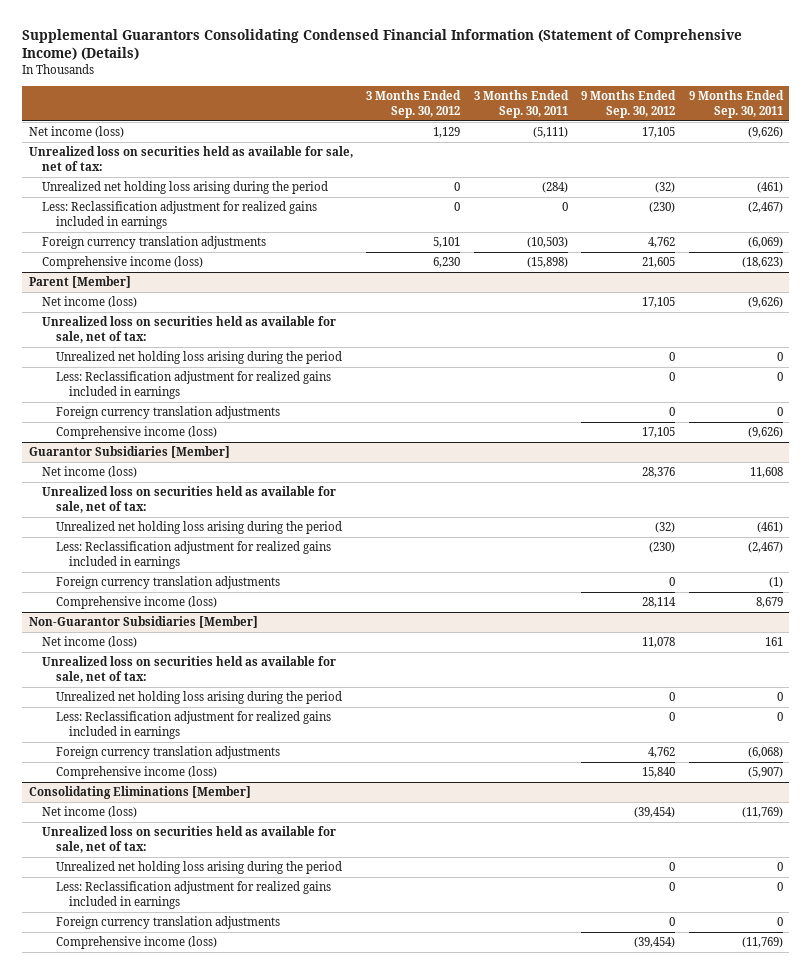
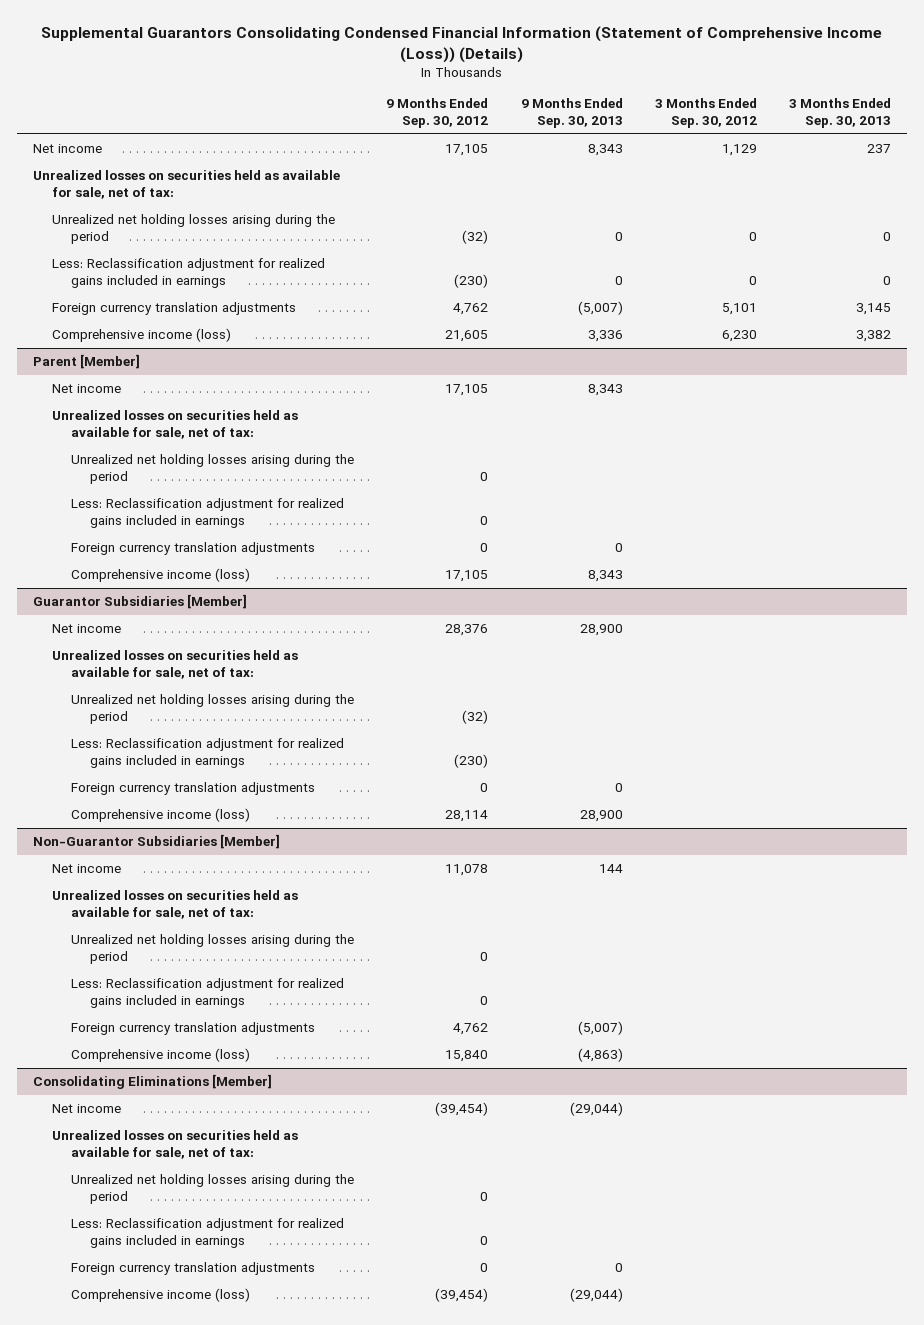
- Supplemental Guarantors Consolidating Condensed Financial Information (Statement of Comprehensive Income) (Details)
+ Supplemental Guarantors Consolidating Condensed Financial Information (Statement of Comprehensive Income (Loss)) (Details)
- | 3 Months Ended Sep. 30, 2012 | 3 Months Ended Sep. 30, 2011 | 9 Months Ended Sep. 30, 2012 | 9 Months Ended Sep. 30, 2011
+ | 9 Months Ended Sep. 30, 2012 | 9 Months Ended Sep. 30, 2013 | 3 Months Ended Sep. 30, 2012 | 3 Months Ended Sep. 30, 2013
- Net income (loss) | 1,129 | (5,111) | 17,105 | (9,626)
- Unrealized loss on securities held as available for sale, net of tax:
- Unrealized net holding loss arising during the period | 0 | (284) | (32) | (461)
+ Net income | 17,105 | 8,343 | 1,129 | 237
+ Unrealized losses on securities held as available for sale, net of tax:
+ Unrealized net holding losses arising during the period | (32) | 0 | 0 | 0
@ Parent [Member]
- Net income (loss) | | | 17,105 | (9,626)
- Unrealized loss on securities held as available for sale, net of tax:
- Unrealized net holding loss arising during the period | | | 0 | 0
+ Net income | 17,105 | 8,343 | |
+ Unrealized losses on securities held as available for sale, net of tax:
+ Unrealized net holding losses arising during the period | 0 | | |
@ Guarantor Subsidiaries [Member]
- Net income (loss) | | | 28,376 | 11,608
- Unrealized loss on securities held as available for sale, net of tax:
- Unrealized net holding loss arising during the period | | | (32) | (461)
+ Net income | 28,376 | 28,900 | |
+ Unrealized losses on securities held as available for sale, net of tax:
+ Unrealized net holding losses arising during the period | (32) | | |
@ Non-Guarantor Subsidiaries [Member]
- Net income (loss) | | | 11,078 | 161
- Unrealized loss on securities held as available for sale, net of tax:
- Unrealized net holding loss arising during the period | | | 0 | 0
+ Net income | 11,078 | 144 | |
+ Unrealized losses on securities held as available for sale, net of tax:
+ Unrealized net holding losses arising during the period | 0 | | |
@ Consolidating Eliminations [Member]
- Net income (loss) | | | (39,454) | (11,769)
- Unrealized loss on securities held as available for sale, net of tax:
- Unrealized net holding loss arising during the period | | | 0 | 0
+ Net income | (39,454) | (29,044) | |
+ Unrealized losses on securities held as available for sale, net of tax:
+ Unrealized net holding losses arising during the period | 0 | | |

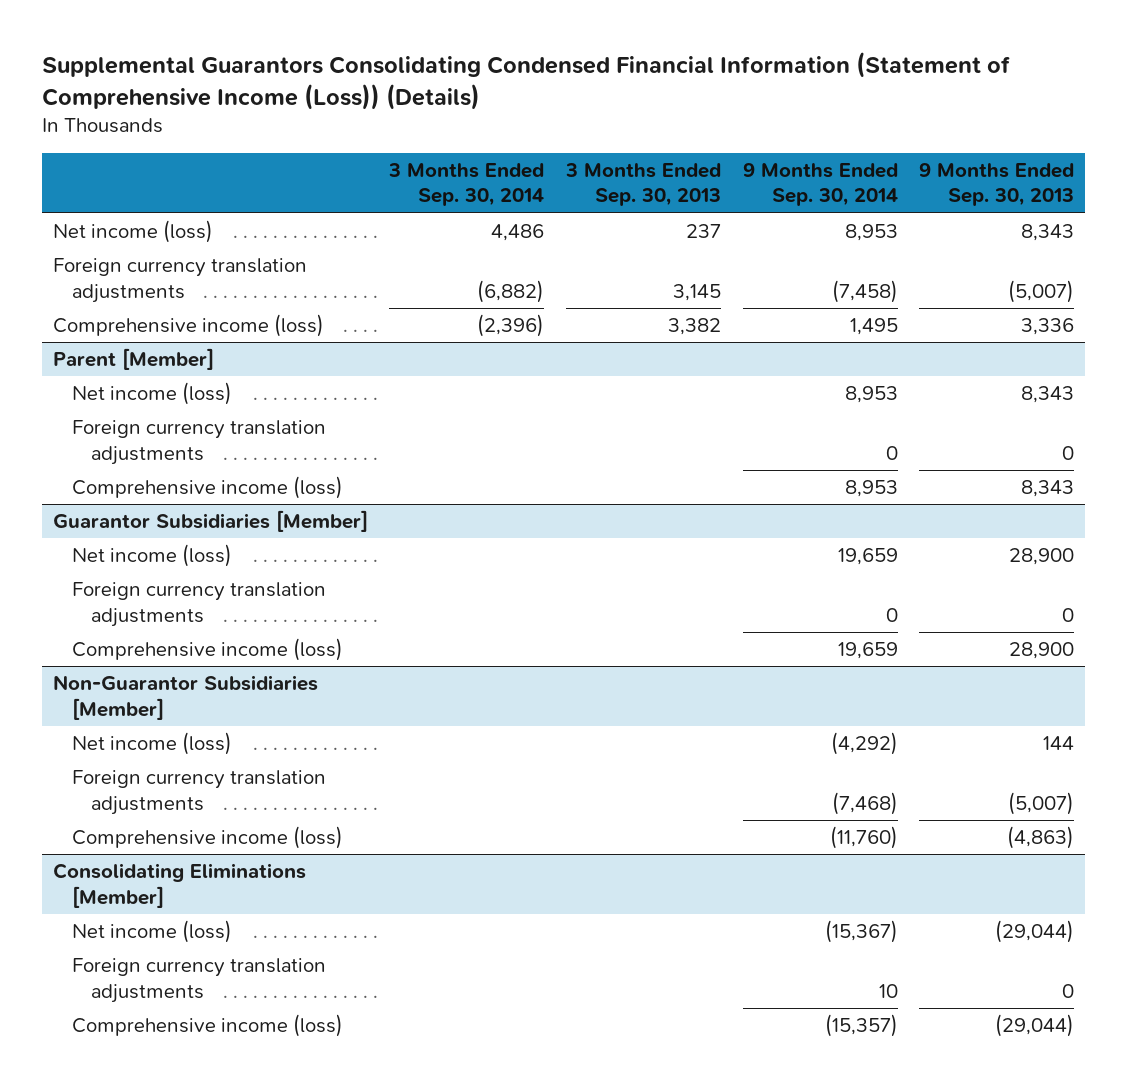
- | 9 Months Ended Sep. 30, 2012 | 9 Months Ended Sep. 30, 2013 | 3 Months Ended Sep. 30, 2012 | 3 Months Ended Sep. 30, 2013
+ | 3 Months Ended Sep. 30, 2014 | 3 Months Ended Sep. 30, 2013 | 9 Months Ended Sep. 30, 2014 | 9 Months Ended Sep. 30, 2013
- Net income | 17,105 | 8,343 | 1,129 | 237
- Unrealized losses on securities held as available for sale, net of tax:
- Unrealized net holding losses arising during the period | (32) | 0 | 0 | 0
- Less: Reclassification adjustment for realized gains included in earnings | (230) | 0 | 0 | 0
+ Net income (loss) | 4,486 | 237 | 8,953 | 8,343
@ Parent [Member]
- Net income | 17,105 | 8,343 | |
- Unrealized losses on securities held as available for sale, net of tax:
- Unrealized net holding losses arising during the period | 0 | | |
- Less: Reclassification adjustment for realized gains included in earnings | 0 | | |
+ Net income (loss) | | | 8,953 | 8,343
@ Guarantor Subsidiaries [Member]
- Net income | 28,376 | 28,900 | |
- Unrealized losses on securities held as available for sale, net of tax:
- Unrealized net holding losses arising during the period | (32) | | |
- Less: Reclassification adjustment for realized gains included in earnings | (230) | | |
+ Net income (loss) | | | 19,659 | 28,900
@ Non-Guarantor Subsidiaries [Member]
- Net income | 11,078 | 144 | |
- Unrealized losses on securities held as available for sale, net of tax:
- Unrealized net holding losses arising during the period | 0 | | |
- Less: Reclassification adjustment for realized gains included in earnings | 0 | | |
+ Net income (loss) | | | (4,292) | 144
@ Consolidating Eliminations [Member]
- Net income | (39,454) | (29,044) | |
- Unrealized losses on securities held as available for sale, net of tax:
- Unrealized net holding losses arising during the period | 0 | | |
- Less: Reclassification adjustment for realized gains included in earnings | 0 | | |
+ Net income (loss) | | | (15,367) | (29,044)

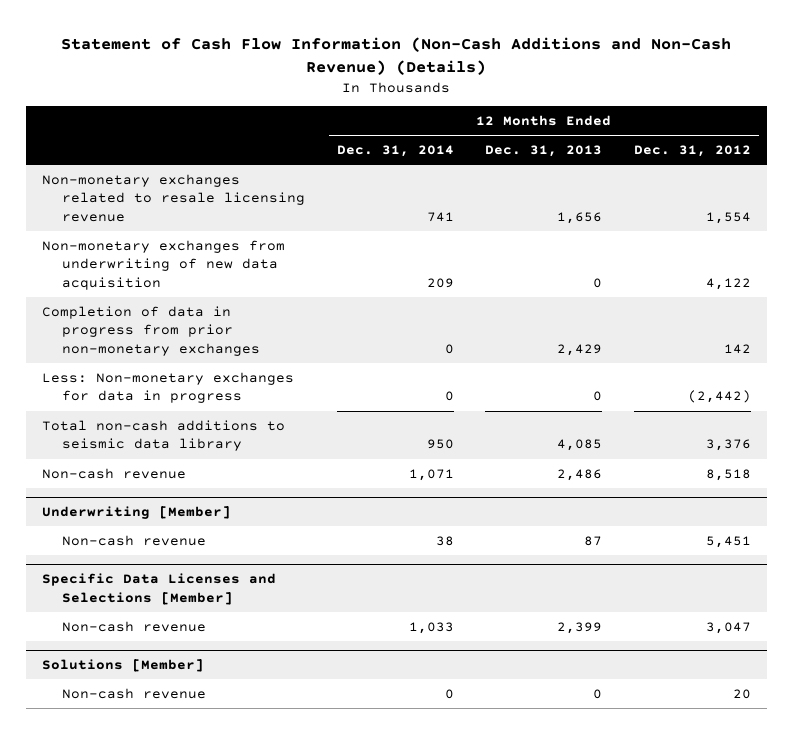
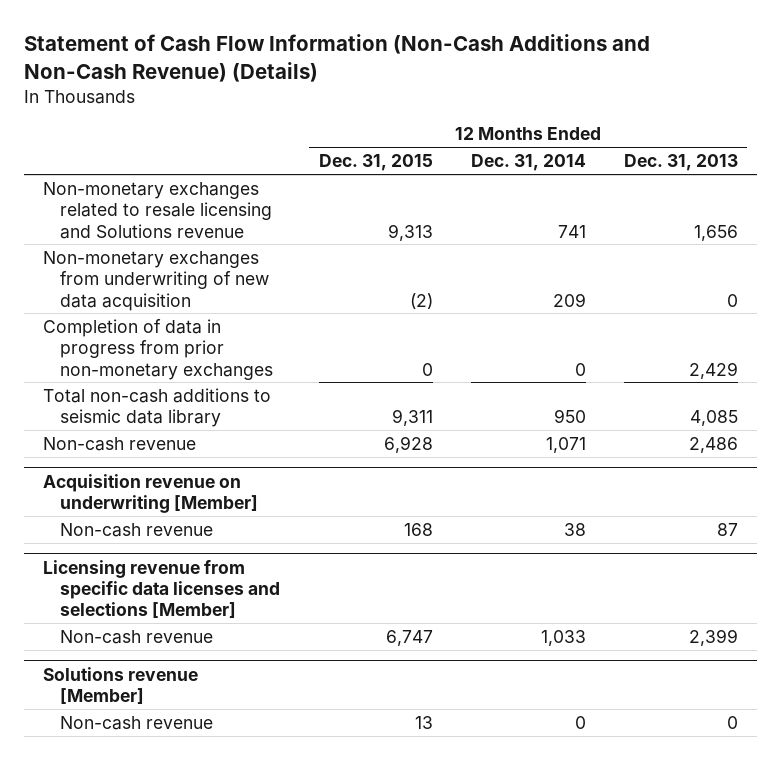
- | 12 Months Ended Dec. 31, 2014 | 12 Months Ended Dec. 31, 2013 | 12 Months Ended Dec. 31, 2012
+ | 12 Months Ended Dec. 31, 2015 | 12 Months Ended Dec. 31, 2014 | 12 Months Ended Dec. 31, 2013
- Non-monetary exchanges related to resale licensing revenue | 741 | 1,656 | 1,554
+ Non-monetary exchanges related to resale licensing and Solutions revenue | 9,313 | 741 | 1,656
- Less: Non-monetary exchanges for data in progress | 0 | 0 | (2,442)
- Underwriting [Member]
+ Acquisition revenue on underwriting [Member]
- Specific Data Licenses and Selections [Member]
+ Licensing revenue from specific data licenses and selections [Member]
- Solutions [Member]
+ Solutions revenue [Member]

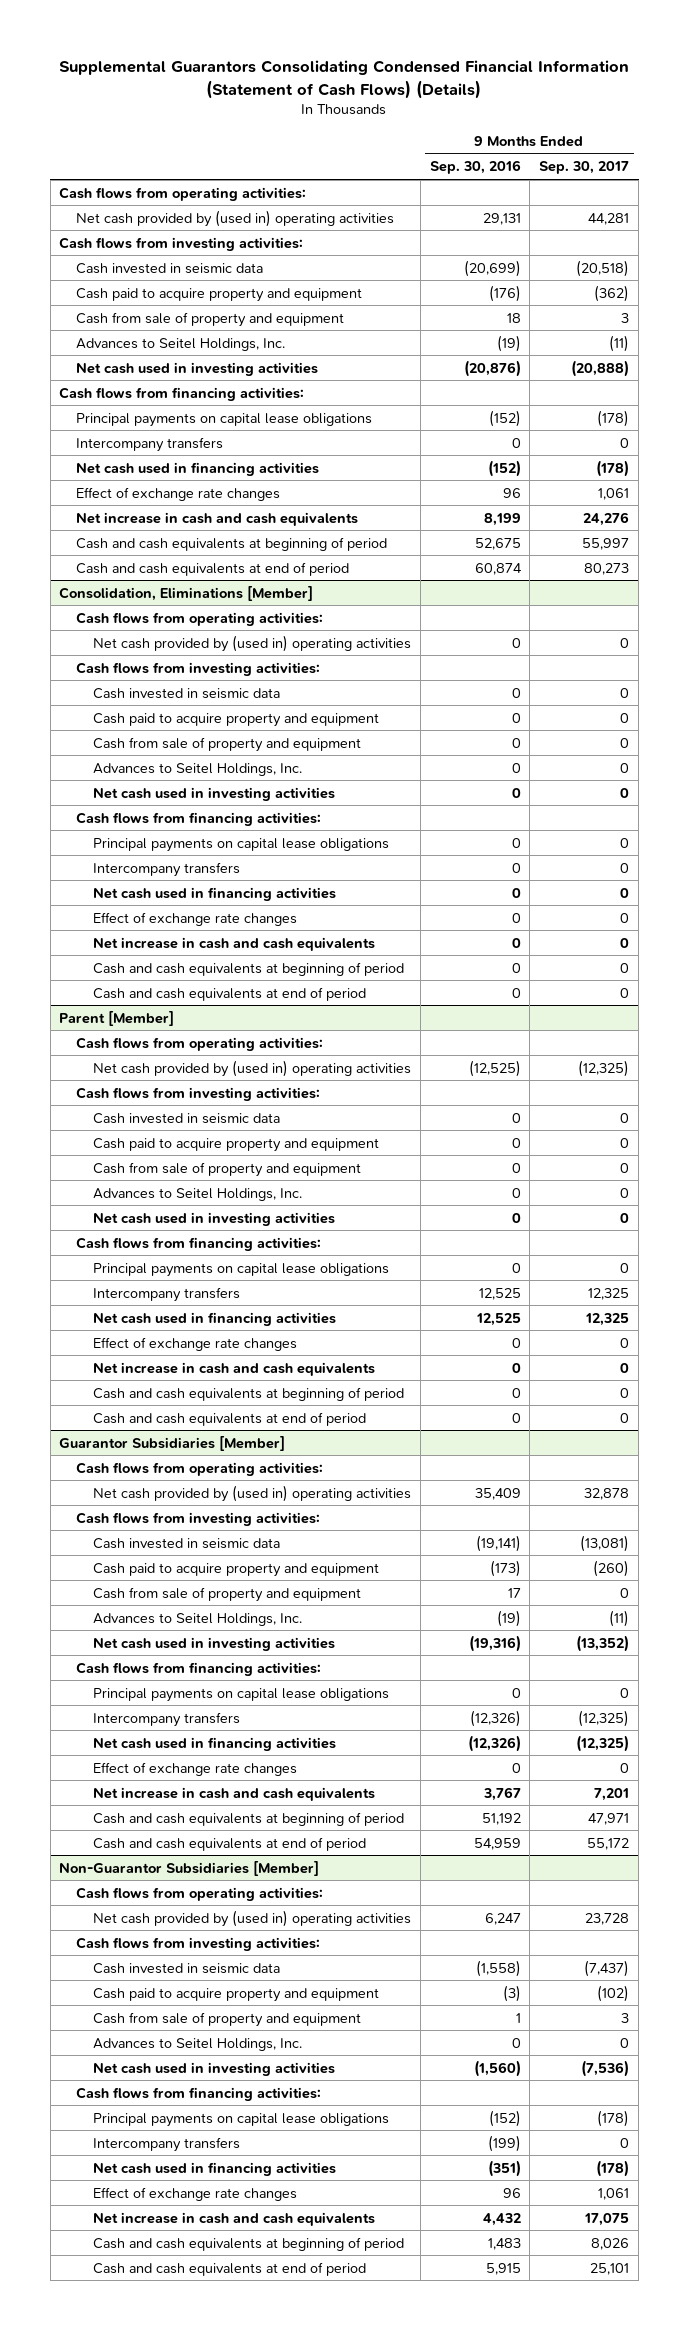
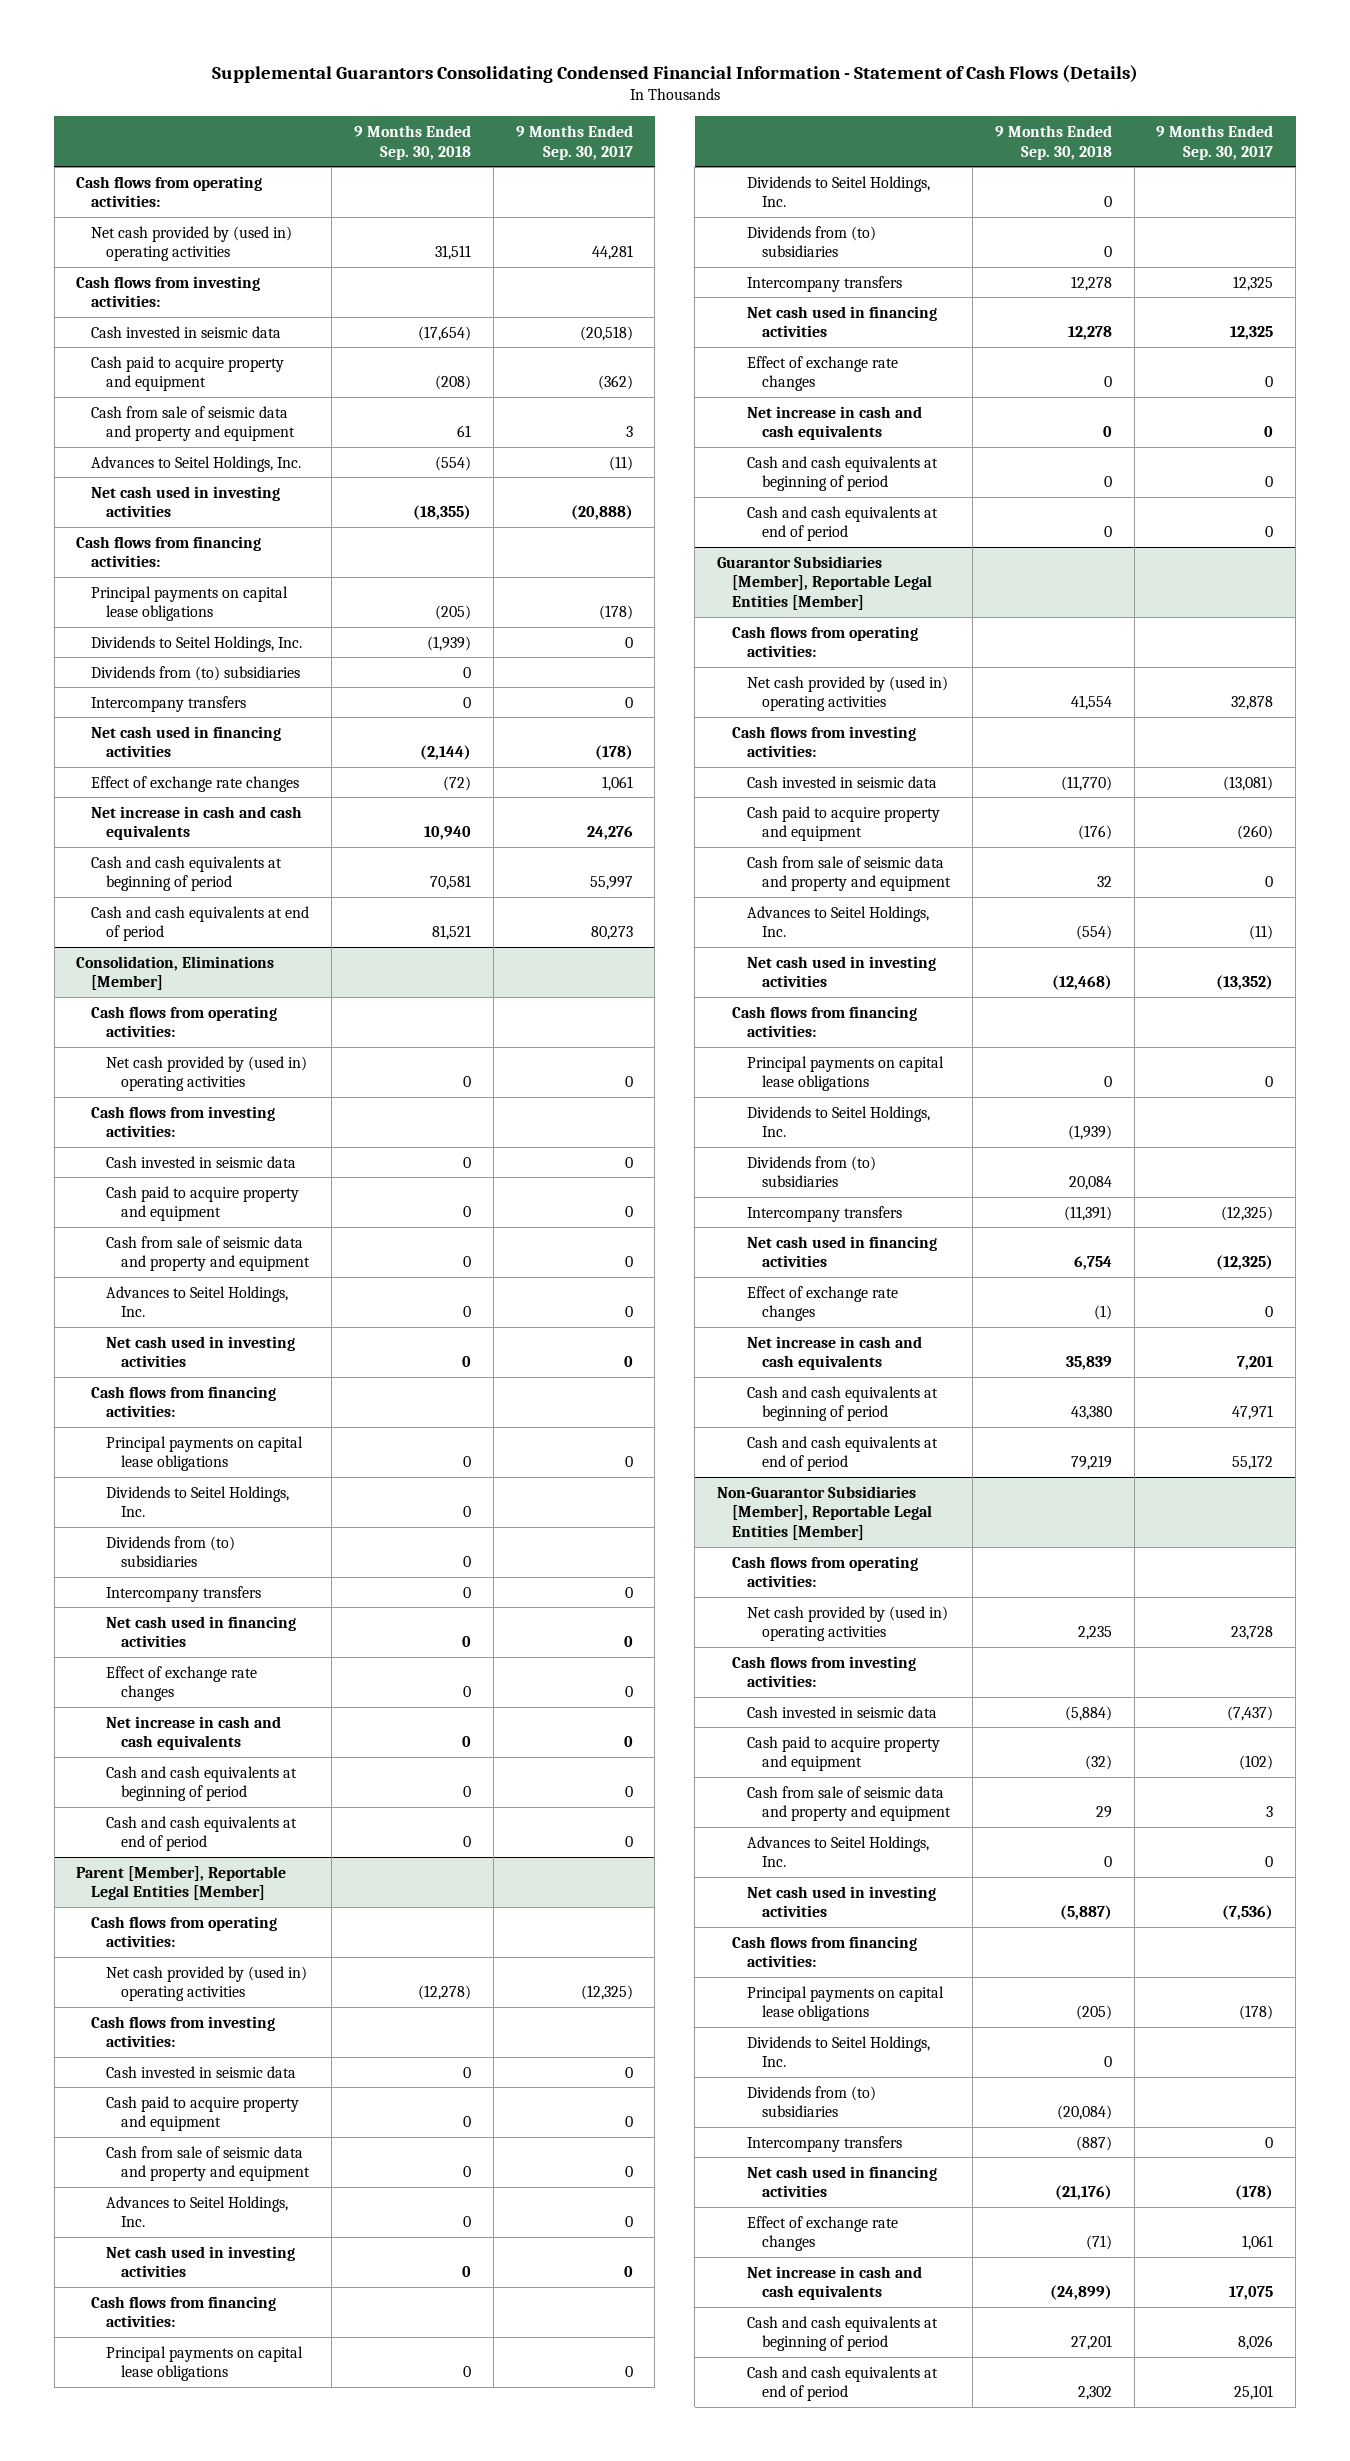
- Supplemental Guarantors Consolidating Condensed Financial Information (Statement of Cash Flows) (Details)
+ Supplemental Guarantors Consolidating Condensed Financial Information - Statement of Cash Flows (Details)
- | 9 Months Ended Sep. 30, 2016 | 9 Months Ended Sep. 30, 2017
+ | 9 Months Ended Sep. 30, 2018 | 9 Months Ended Sep. 30, 2017
- Cash from sale of property and equipment | 18 | 3
+ Cash from sale of seismic data and property and equipment | 61 | 3
+ Dividends to Seitel Holdings, Inc. | (1,939) | 0
+ Dividends from (to) subsidiaries | 0 |
@ Consolidation, Eliminations [Member]
- Cash from sale of property and equipment | 0 | 0
+ Cash from sale of seismic data and property and equipment | 0 | 0
+ Dividends to Seitel Holdings, Inc. | 0 |
+ Dividends from (to) subsidiaries | 0 |
- Parent [Member]
+ Parent [Member], Reportable Legal Entities [Member]
- Cash from sale of property and equipment | 0 | 0
+ Cash from sale of seismic data and property and equipment | 0 | 0
+ Dividends to Seitel Holdings, Inc. | 0 |
+ Dividends from (to) subsidiaries | 0 |
- Guarantor Subsidiaries [Member]
+ Guarantor Subsidiaries [Member], Reportable Legal Entities [Member]
- Cash from sale of property and equipment | 17 | 0
+ Cash from sale of seismic data and property and equipment | 32 | 0
+ Dividends to Seitel Holdings, Inc. | (1,939) |
+ Dividends from (to) subsidiaries | 20,084 |
- Non-Guarantor Subsidiaries [Member]
+ Non-Guarantor Subsidiaries [Member], Reportable Legal Entities [Member]
- Cash from sale of property and equipment | 1 | 3
+ Cash from sale of seismic data and property and equipment | 29 | 3
+ Dividends to Seitel Holdings, Inc. | 0 |
+ Dividends from (to) subsidiaries | (20,084) |

